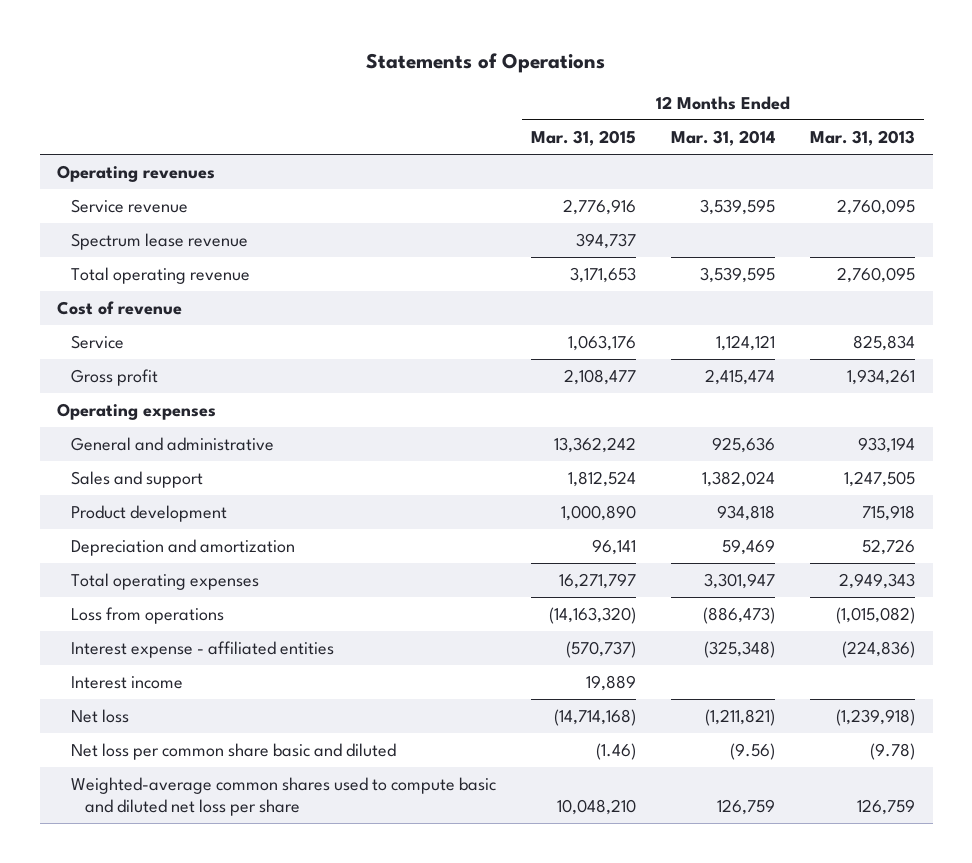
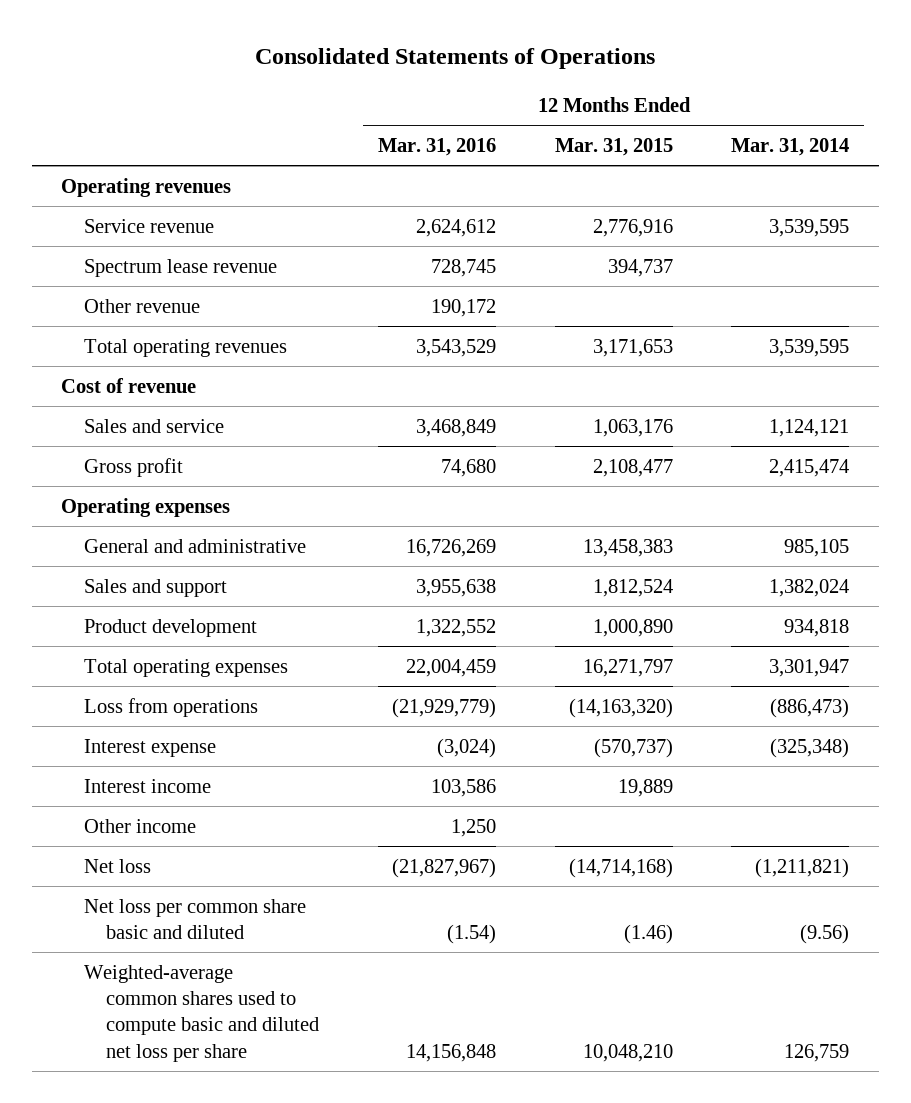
- Statements of Operations
+ Consolidated Statements of Operations
- | 12 Months Ended Mar. 31, 2015 | 12 Months Ended Mar. 31, 2014 | 12 Months Ended Mar. 31, 2013
+ | 12 Months Ended Mar. 31, 2016 | 12 Months Ended Mar. 31, 2015 | 12 Months Ended Mar. 31, 2014
- Total operating revenue | 3,171,653 | 3,539,595 | 2,760,095
+ Other revenue | 190,172 | |
+ Total operating revenues | 3,543,529 | 3,171,653 | 3,539,595
- Service | 1,063,176 | 1,124,121 | 825,834
+ Sales and service | 3,468,849 | 1,063,176 | 1,124,121
- General and administrative | 13,362,242 | 925,636 | 933,194
+ General and administrative | 16,726,269 | 13,458,383 | 985,105
- Depreciation and amortization | 96,141 | 59,469 | 52,726
- Interest expense - affiliated entities | (570,737) | (325,348) | (224,836)
+ Interest expense | (3,024) | (570,737) | (325,348)
+ Other income | 1,250 | |

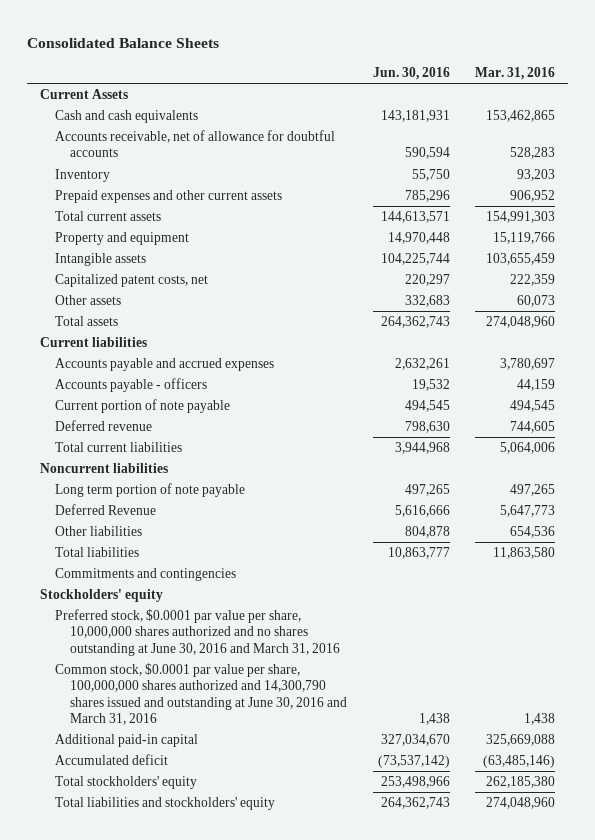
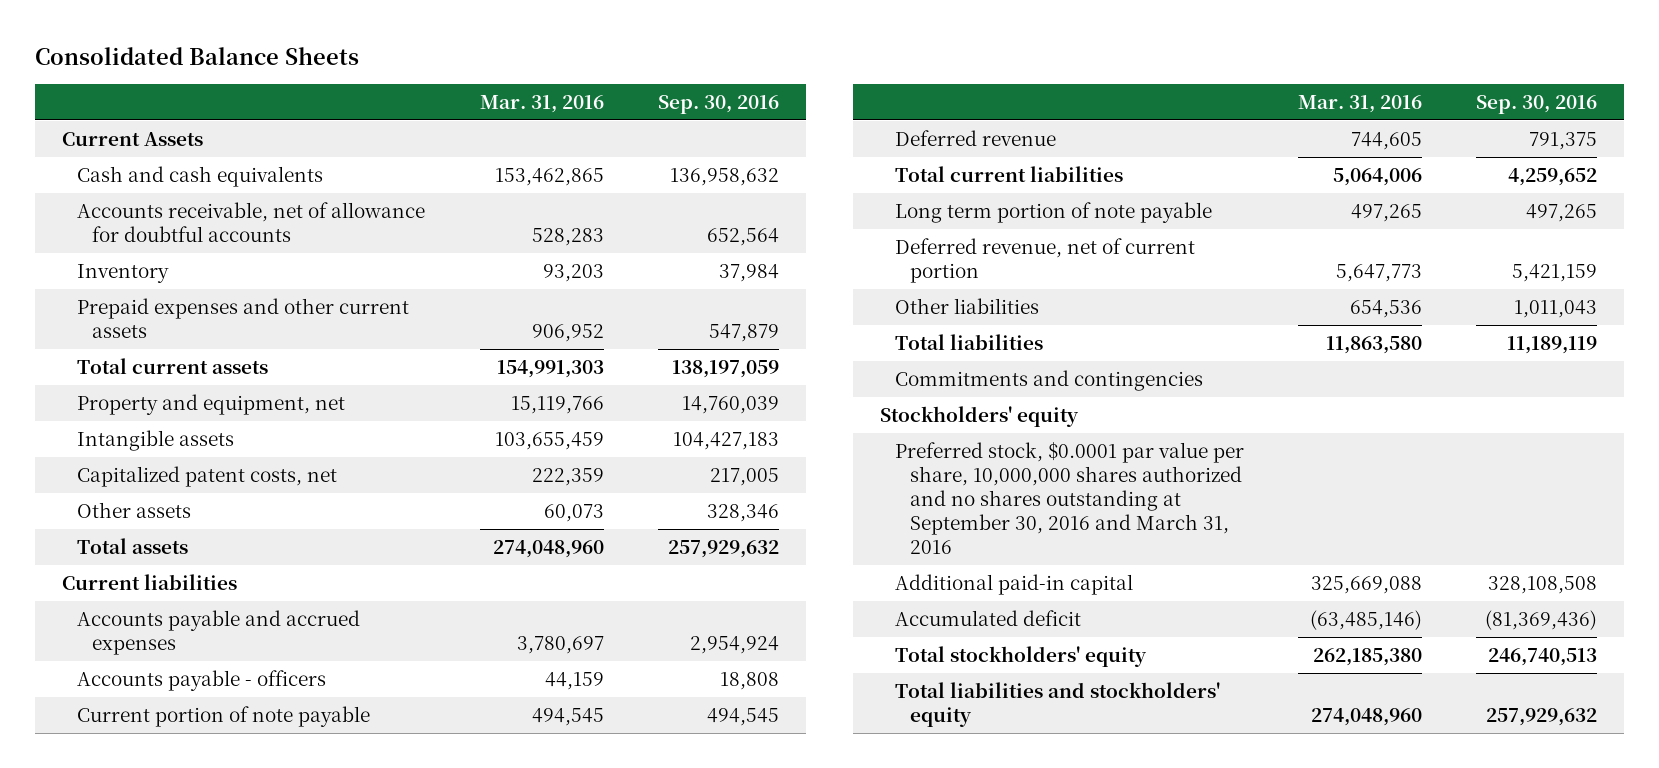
- | Jun. 30, 2016 | Mar. 31, 2016
+ | Mar. 31, 2016 | Sep. 30, 2016
- Property and equipment | 14,970,448 | 15,119,766
+ Property and equipment, net | 15,119,766 | 14,760,039
- Noncurrent liabilities
- Deferred Revenue | 5,616,666 | 5,647,773
+ Deferred revenue, net of current portion | 5,647,773 | 5,421,159
- Preferred stock, $0.0001 par value per share, 10,000,000 shares authorized and no shares outstanding at June 30, 2016 and March 31, 2016
- Common stock, $0.0001 par value per share, 100,000,000 shares authorized and 14,300,790 shares issued and outstanding at June 30, 2016 and March 31, 2016 | 1,438 | 1,438
+ Preferred stock, $0.0001 par value per share, 10,000,000 shares authorized and no shares outstanding at September 30, 2016 and March 31, 2016

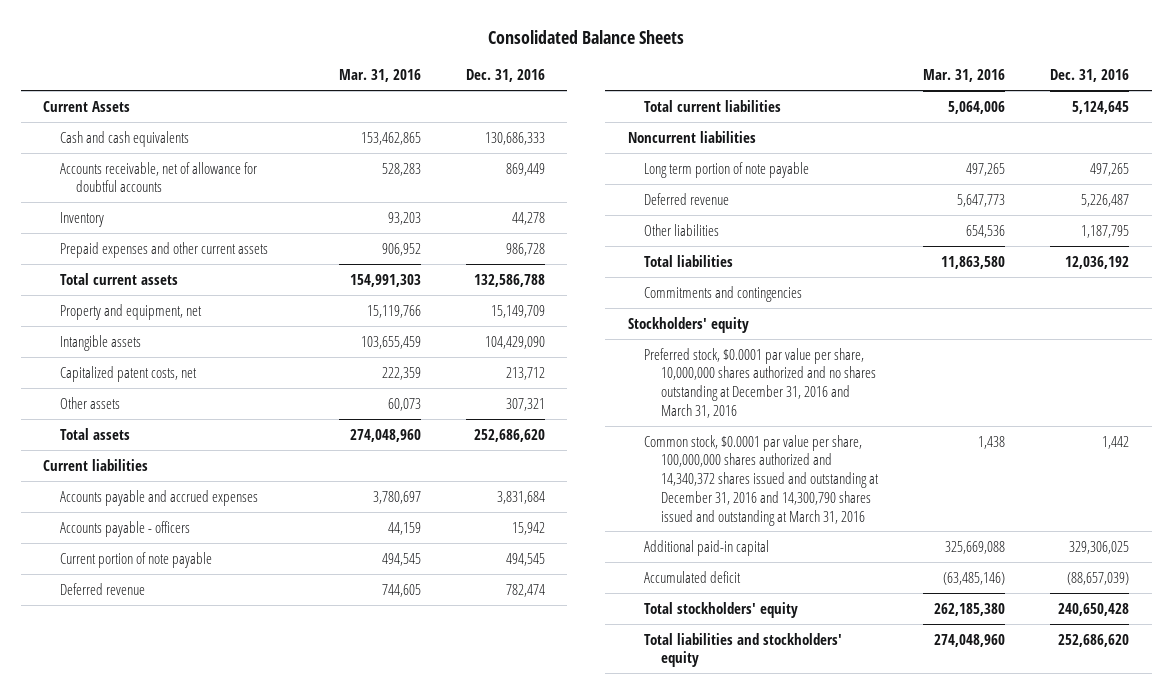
- | Mar. 31, 2016 | Sep. 30, 2016
+ | Mar. 31, 2016 | Dec. 31, 2016
+ Noncurrent liabilities
- Deferred revenue, net of current portion | 5,647,773 | 5,421,159
+ Deferred revenue | 5,647,773 | 5,226,487
- Preferred stock, $0.0001 par value per share, 10,000,000 shares authorized and no shares outstanding at September 30, 2016 and March 31, 2016
+ Preferred stock, $0.0001 par value per share, 10,000,000 shares authorized and no shares outstanding at December 31, 2016 and March 31, 2016
+ Common stock, $0.0001 par value per share, 100,000,000 shares authorized and 14,340,372 shares issued and outstanding at December 31, 2016 and 14,300,790 shares issued and outstanding at March 31, 2016 | 1,438 | 1,442

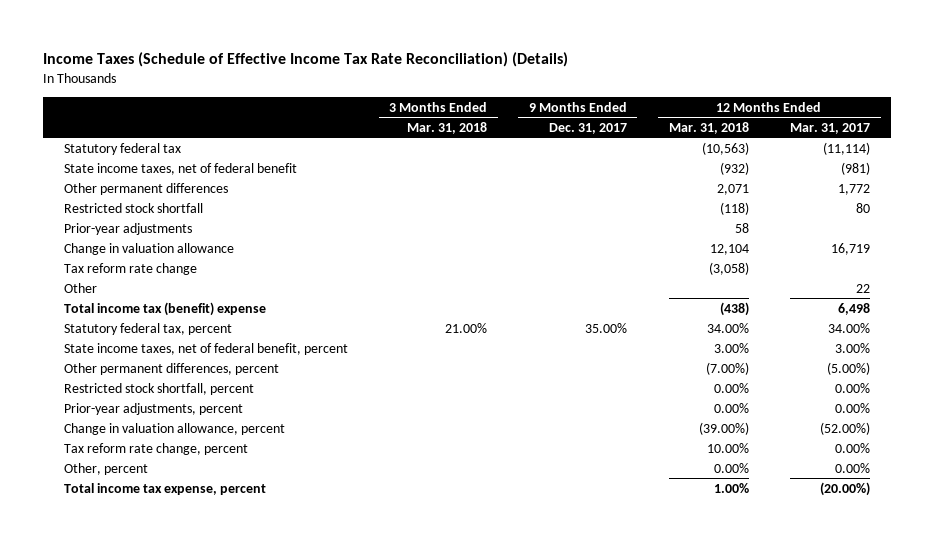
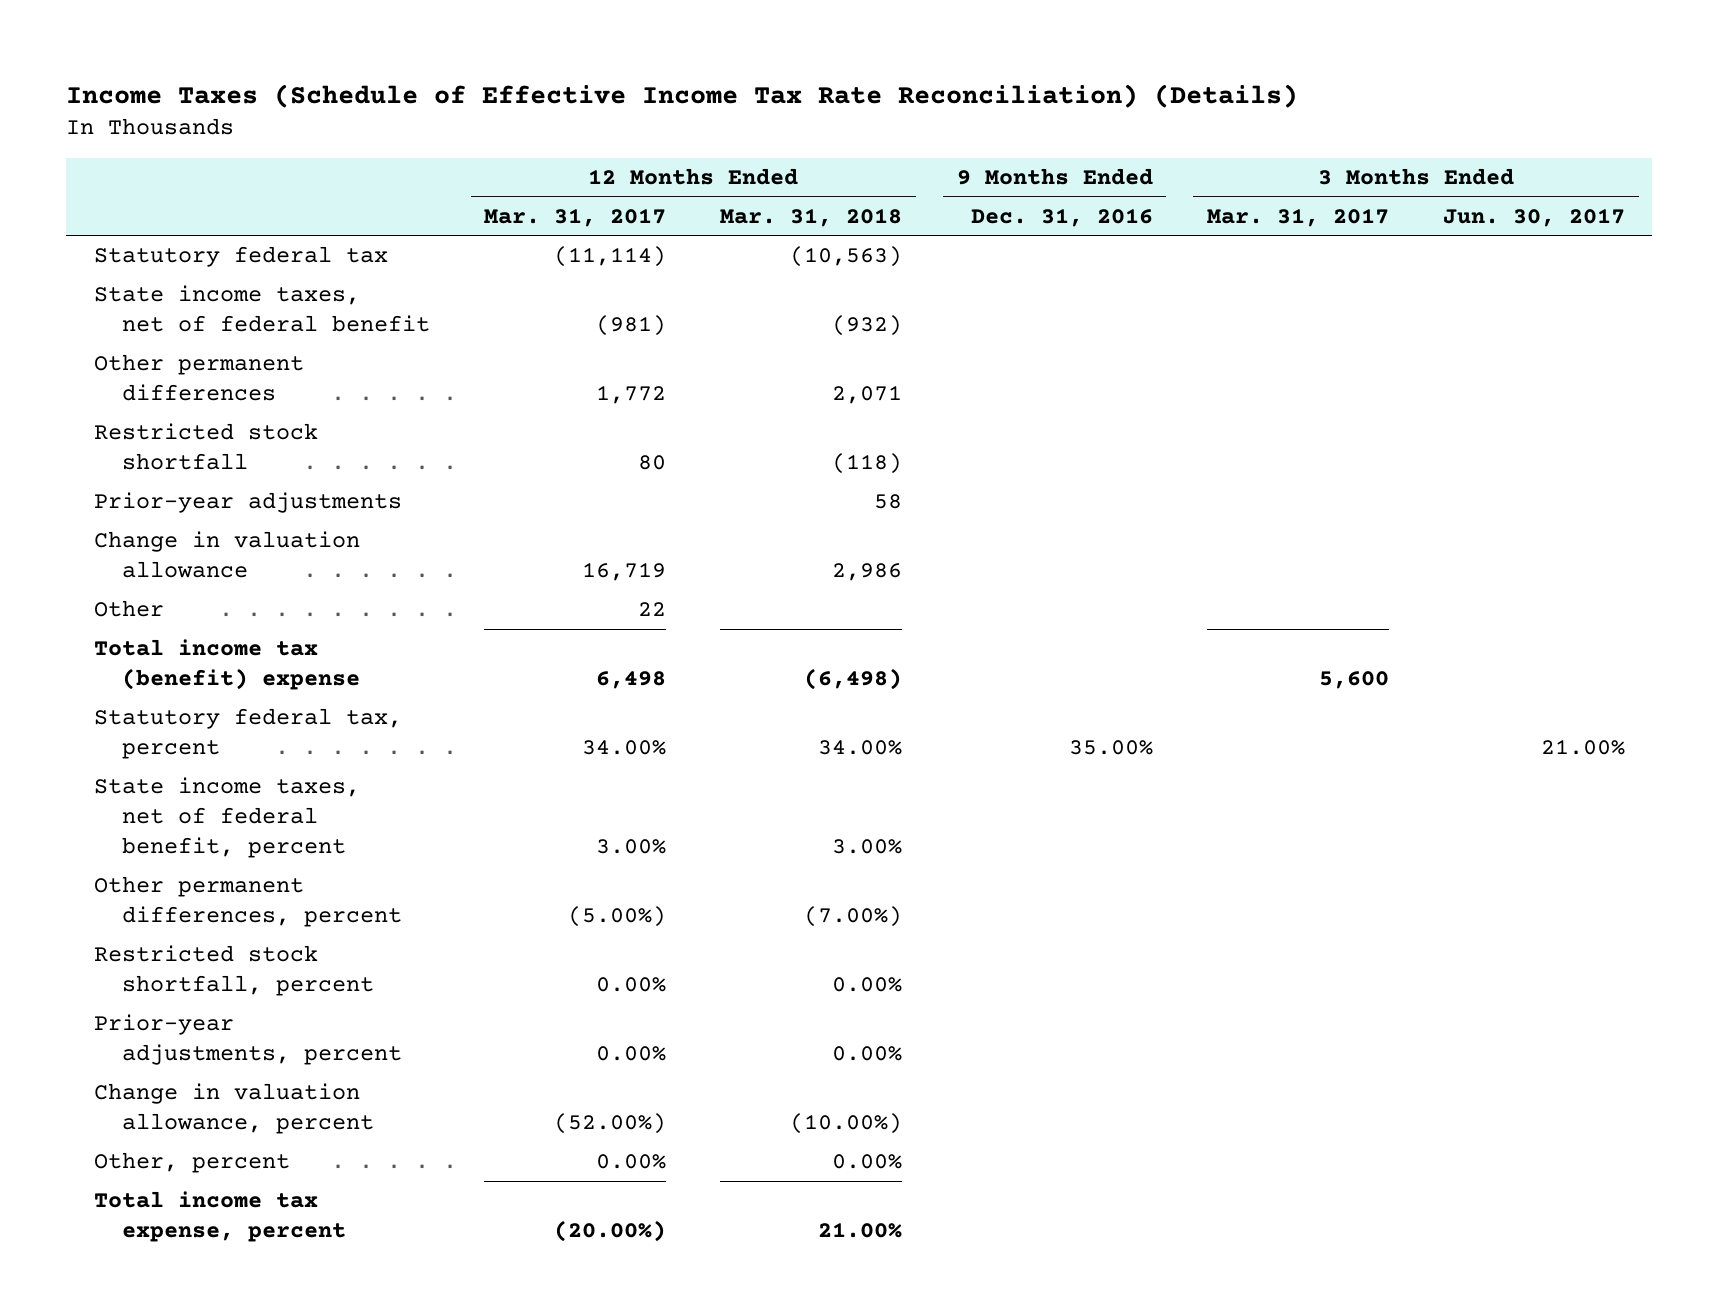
- | 3 Months Ended Mar. 31, 2018 | 9 Months Ended Dec. 31, 2017 | 12 Months Ended Mar. 31, 2018 | 12 Months Ended Mar. 31, 2017
+ | 12 Months Ended Mar. 31, 2017 | 12 Months Ended Mar. 31, 2018 | 9 Months Ended Dec. 31, 2016 | 3 Months Ended Mar. 31, 2017 | 3 Months Ended Jun. 30, 2017
- Change in valuation allowance | | | 12,104 | 16,719
- Tax reform rate change | | | (3,058) |
+ Change in valuation allowance | 16,719 | 2,986 | | |
- Total income tax (benefit) expense | | | (438) | 6,498
+ Total income tax (benefit) expense | 6,498 | (6,498) | | 5,600 |
- Change in valuation allowance, percent | | | (39.00%) | (52.00%)
- Tax reform rate change, percent | | | 10.00% | 0.00%
+ Change in valuation allowance, percent | (52.00%) | (10.00%) | | |
- Total income tax expense, percent | | | 1.00% | (20.00%)
+ Total income tax expense, percent | (20.00%) | 21.00% | | |

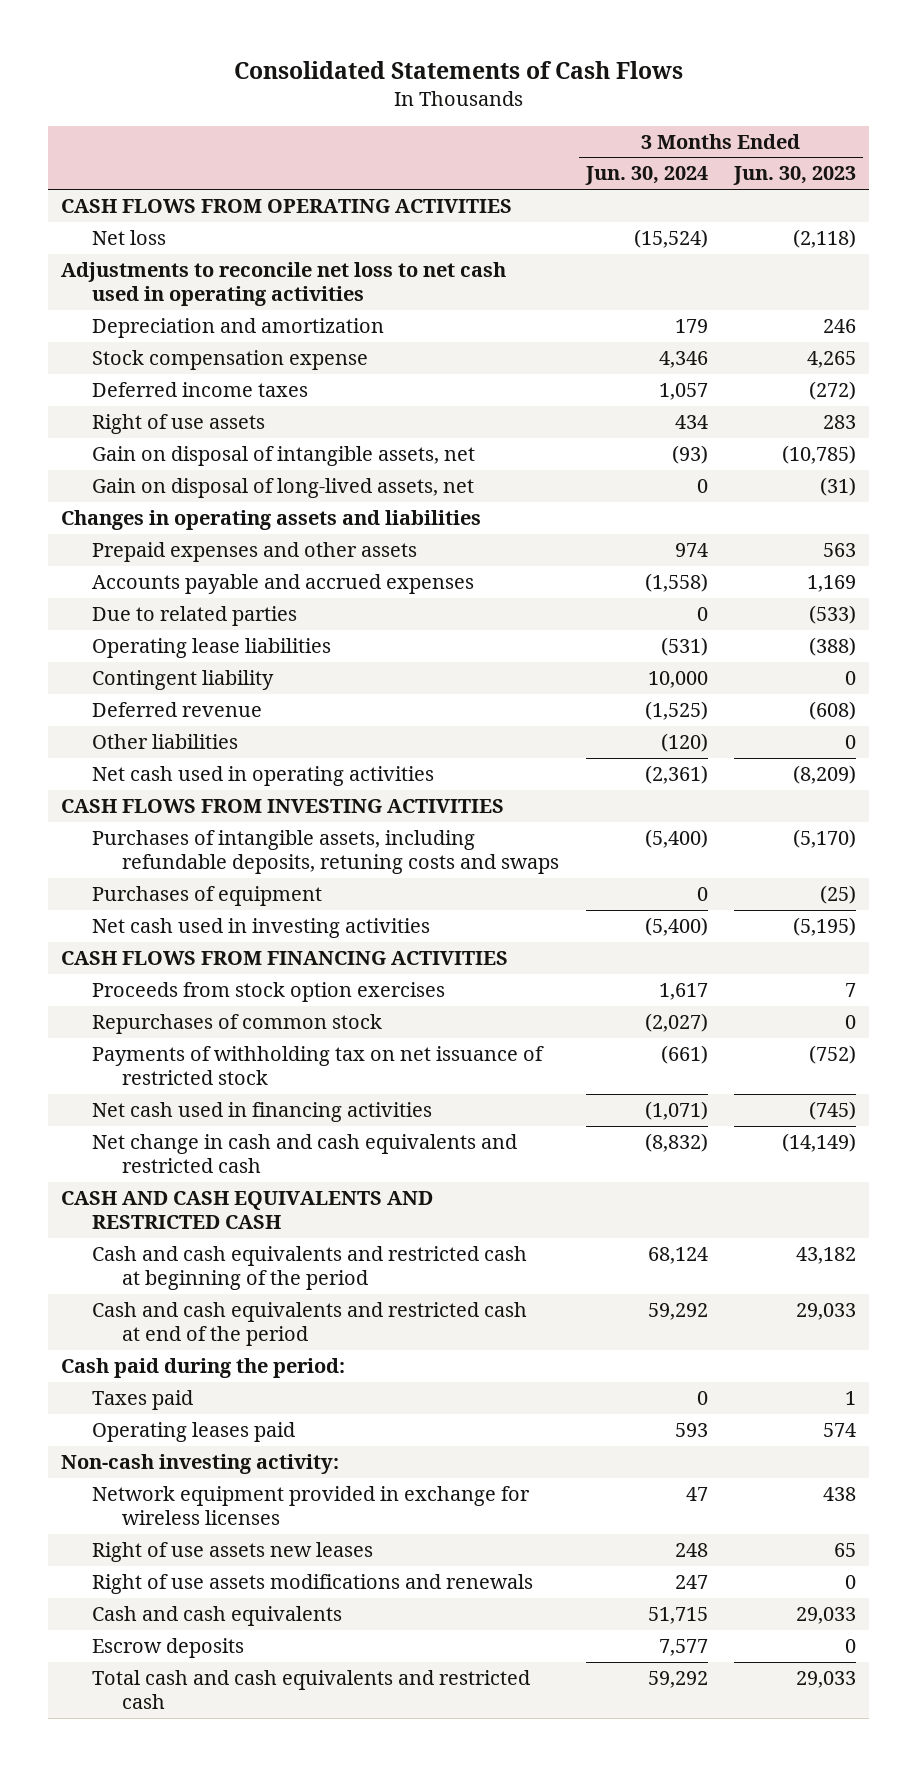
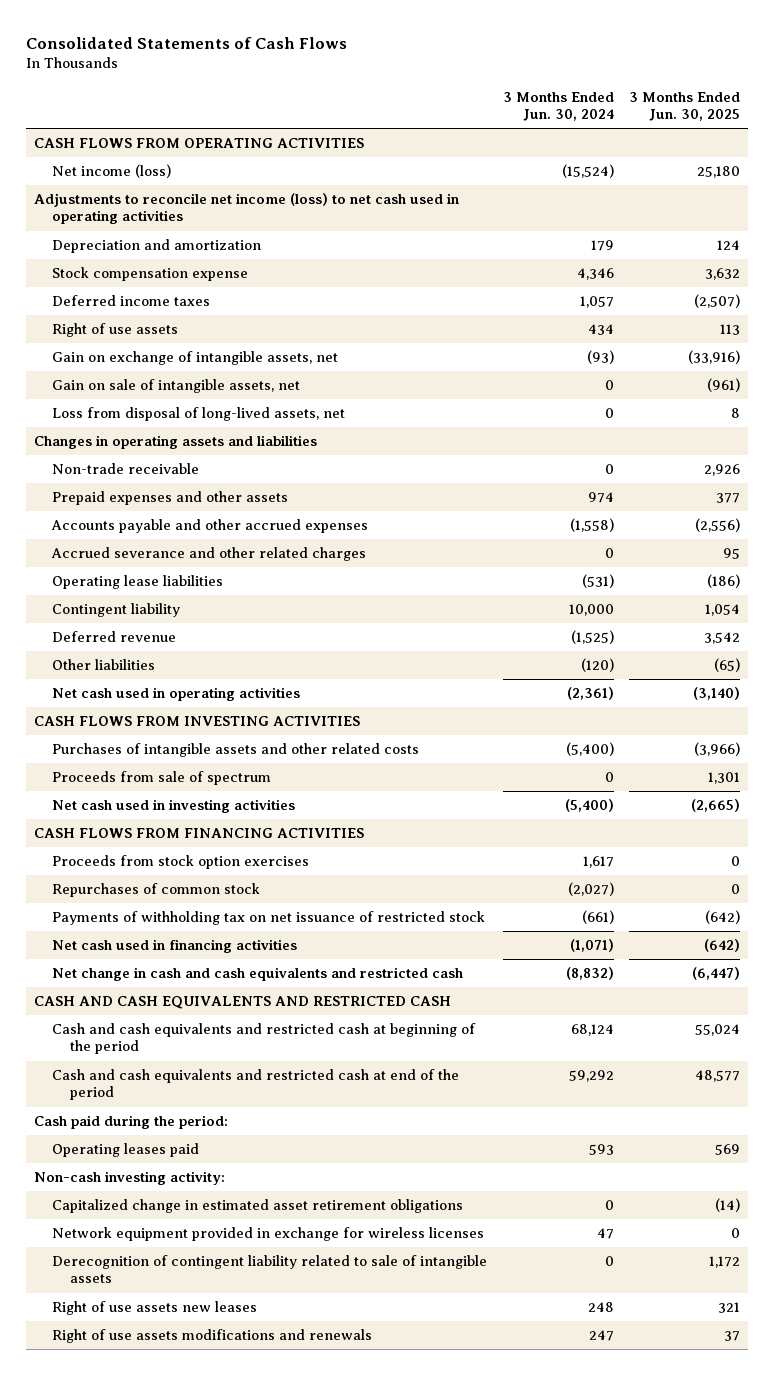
- | 3 Months Ended Jun. 30, 2024 | 3 Months Ended Jun. 30, 2023
+ | 3 Months Ended Jun. 30, 2024 | 3 Months Ended Jun. 30, 2025
- Net loss | (15,524) | (2,118)
- Adjustments to reconcile net loss to net cash used in operating activities
+ Net income (loss) | (15,524) | 25,180
+ Adjustments to reconcile net income (loss) to net cash used in operating activities
- Gain on disposal of intangible assets, net | (93) | (10,785)
- Gain on disposal of long-lived assets, net | 0 | (31)
+ Gain on exchange of intangible assets, net | (93) | (33,916)
+ Gain on sale of intangible assets, net | 0 | (961)
+ Loss from disposal of long-lived assets, net | 0 | 8
+ Non-trade receivable | 0 | 2,926
- Accounts payable and accrued expenses | (1,558) | 1,169
- Due to related parties | 0 | (533)
+ Accounts payable and other accrued expenses | (1,558) | (2,556)
+ Accrued severance and other related charges | 0 | 95
- Purchases of intangible assets, including refundable deposits, retuning costs and swaps | (5,400) | (5,170)
- Purchases of equipment | 0 | (25)
+ Purchases of intangible assets and other related costs | (5,400) | (3,966)
+ Proceeds from sale of spectrum | 0 | 1,301
- Taxes paid | 0 | 1
+ Capitalized change in estimated asset retirement obligations | 0 | (14)
+ Derecognition of contingent liability related to sale of intangible assets | 0 | 1,172
- Cash and cash equivalents | 51,715 | 29,033
- Escrow deposits | 7,577 | 0
- Total cash and cash equivalents and restricted cash | 59,292 | 29,033

